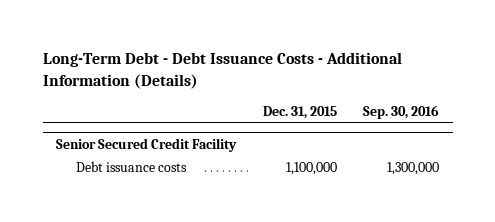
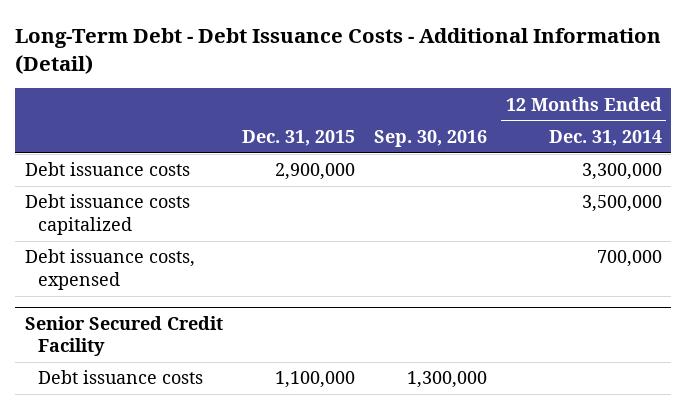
- Long-Term Debt - Debt Issuance Costs - Additional Information (Details)
+ Long-Term Debt - Debt Issuance Costs - Additional Information (Detail)
- | Dec. 31, 2015 | Sep. 30, 2016
+ | Dec. 31, 2015 | Sep. 30, 2016 | 12 Months Ended Dec. 31, 2014
+ Debt issuance costs | 2,900,000 | | 3,300,000
+ Debt issuance costs capitalized | | | 3,500,000
+ Debt issuance costs, expensed | | | 700,000

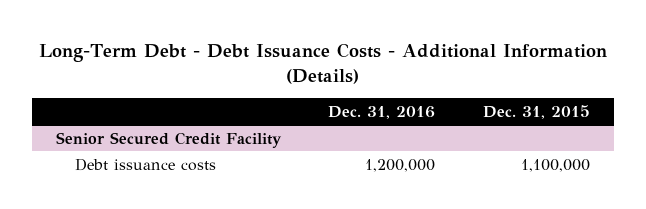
- Long-Term Debt - Debt Issuance Costs - Additional Information (Detail)
+ Long-Term Debt - Debt Issuance Costs - Additional Information (Details)
- | Dec. 31, 2015 | Sep. 30, 2016 | 12 Months Ended Dec. 31, 2014
+ | Dec. 31, 2016 | Dec. 31, 2015
- Debt issuance costs | 2,900,000 | | 3,300,000
- Debt issuance costs capitalized | | | 3,500,000
- Debt issuance costs, expensed | | | 700,000

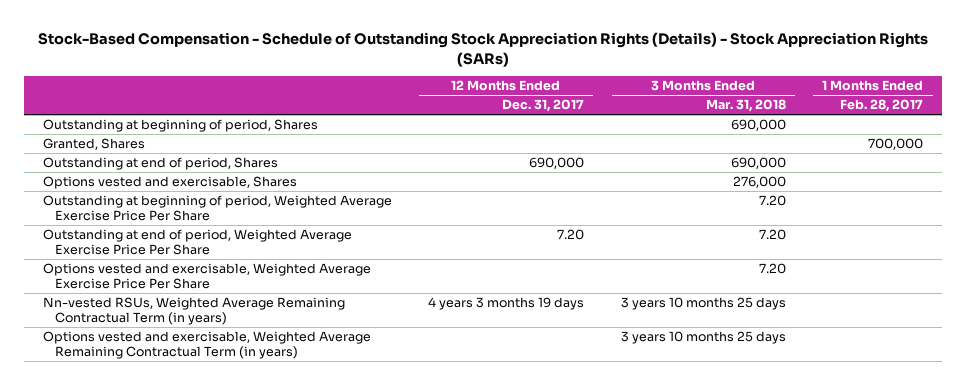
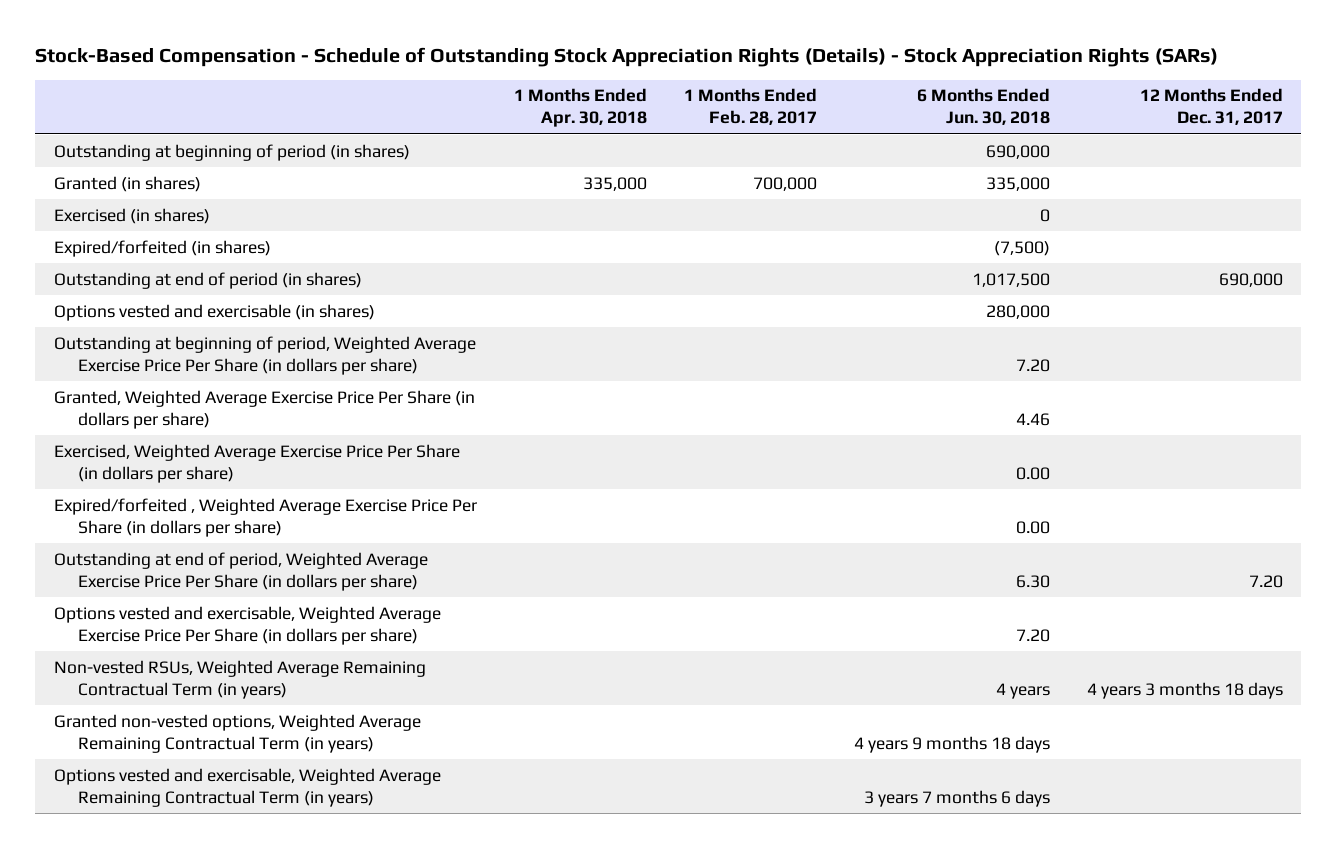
- | 12 Months Ended Dec. 31, 2017 | 3 Months Ended Mar. 31, 2018 | 1 Months Ended Feb. 28, 2017
+ | 1 Months Ended Apr. 30, 2018 | 1 Months Ended Feb. 28, 2017 | 6 Months Ended Jun. 30, 2018 | 12 Months Ended Dec. 31, 2017
- Outstanding at beginning of period, Shares | | 690,000 |
- Granted, Shares | | | 700,000
- Outstanding at end of period, Shares | 690,000 | 690,000 |
- Options vested and exercisable, Shares | | 276,000 |
- Outstanding at beginning of period, Weighted Average Exercise Price Per Share | | 7.20 |
- Outstanding at end of period, Weighted Average Exercise Price Per Share | 7.20 | 7.20 |
- Options vested and exercisable, Weighted Average Exercise Price Per Share | | 7.20 |
- Nn-vested RSUs, Weighted Average Remaining Contractual Term (in years) | 4 years 3 months 19 days | 3 years 10 months 25 days |
+ Outstanding at beginning of period (in shares) | | | 690,000 |
+ Granted (in shares) | 335,000 | 700,000 | 335,000 |
+ Exercised (in shares) | | | 0 |
+ Expired/forfeited (in shares) | | | (7,500) |
+ Outstanding at end of period (in shares) | | | 1,017,500 | 690,000
+ Options vested and exercisable (in shares) | | | 280,000 |
+ Outstanding at beginning of period, Weighted Average Exercise Price Per Share (in dollars per share) | | | 7.20 |
+ Granted, Weighted Average Exercise Price Per Share (in dollars per share) | | | 4.46 |
+ Exercised, Weighted Average Exercise Price Per Share (in dollars per share) | | | 0.00 |
+ Expired/forfeited , Weighted Average Exercise Price Per Share (in dollars per share) | | | 0.00 |
+ Outstanding at end of period, Weighted Average Exercise Price Per Share (in dollars per share) | | | 6.30 | 7.20
+ Options vested and exercisable, Weighted Average Exercise Price Per Share (in dollars per share) | | | 7.20 |
+ Non-vested RSUs, Weighted Average Remaining Contractual Term (in years) | | | 4 years | 4 years 3 months 18 days
+ Granted non-vested options, Weighted Average Remaining Contractual Term (in years) | | | 4 years 9 months 18 days |

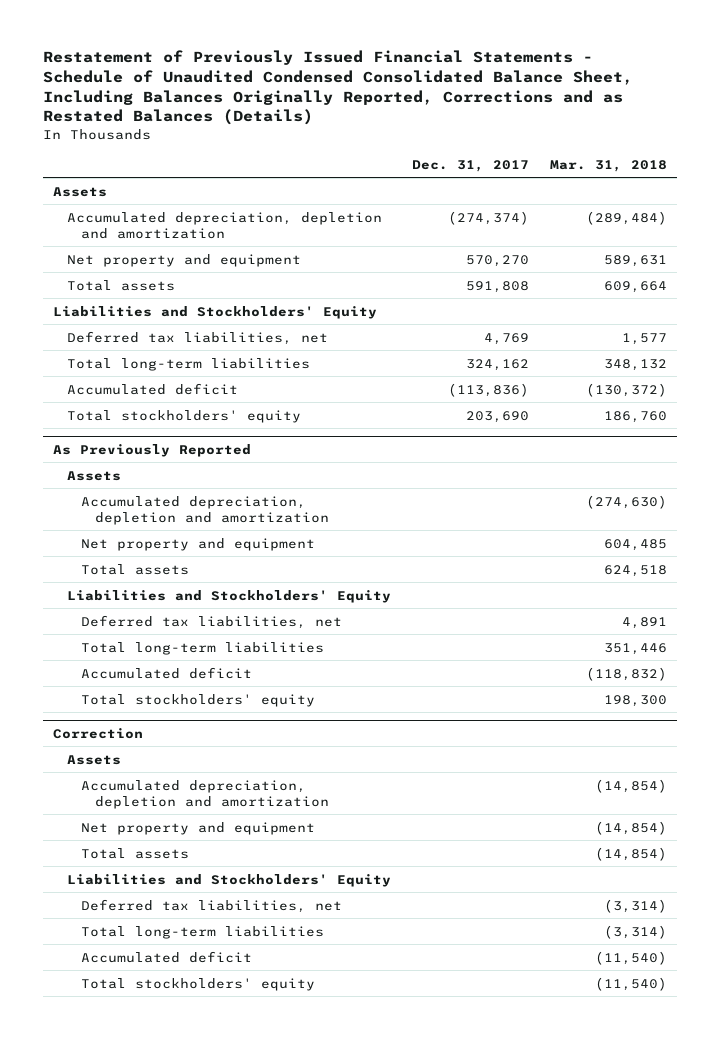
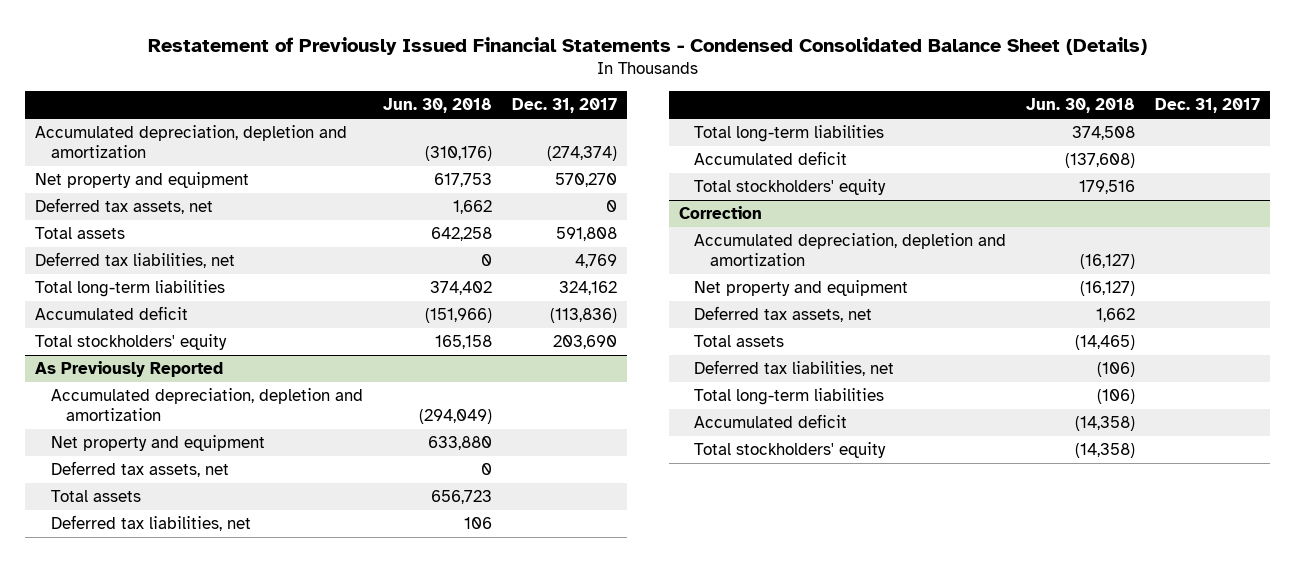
- Restatement of Previously Issued Financial Statements - Schedule of Unaudited Condensed Consolidated Balance Sheet, Including Balances Originally Reported, Corrections and as Restated Balances (Details)
+ Restatement of Previously Issued Financial Statements - Condensed Consolidated Balance Sheet (Details)
- | Dec. 31, 2017 | Mar. 31, 2018
+ | Jun. 30, 2018 | Dec. 31, 2017
- Assets
+ Deferred tax assets, net | 1,662 | 0
- Liabilities and Stockholders' Equity
@ As Previously Reported
- Assets
+ Deferred tax assets, net | 0 |
- Liabilities and Stockholders' Equity
@ Correction
- Assets
+ Deferred tax assets, net | 1,662 |
- Liabilities and Stockholders' Equity

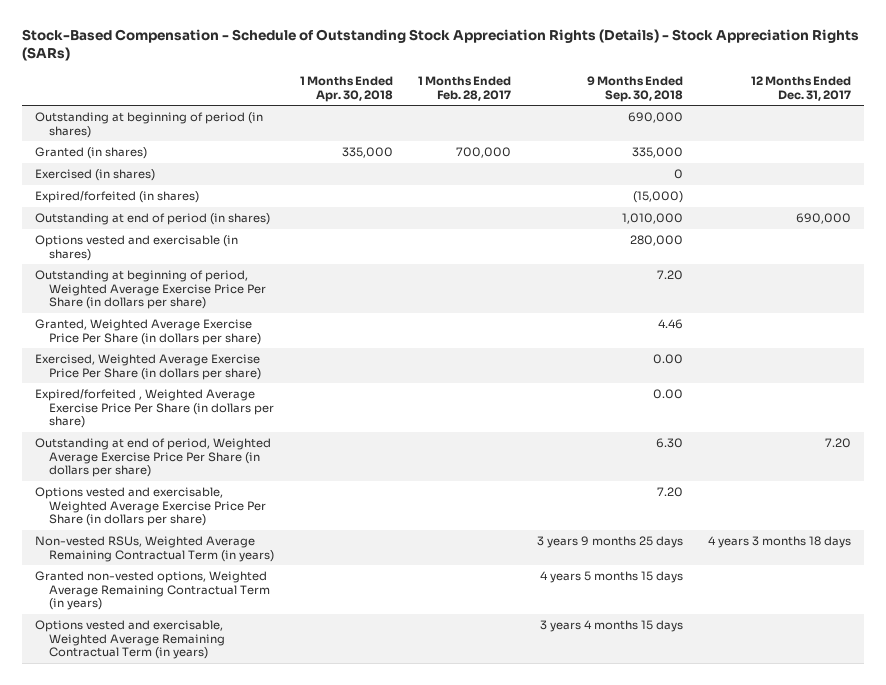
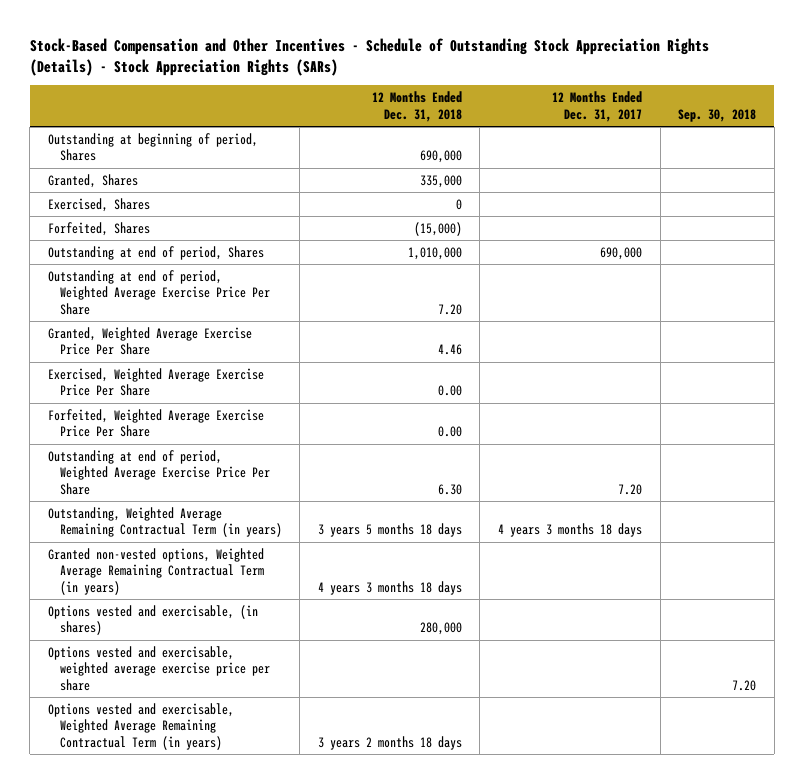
- Stock-Based Compensation - Schedule of Outstanding Stock Appreciation Rights (Details) - Stock Appreciation Rights (SARs)
+ Stock-Based Compensation and Other Incentives - Schedule of Outstanding Stock Appreciation Rights (Details) - Stock Appreciation Rights (SARs)
- | 1 Months Ended Apr. 30, 2018 | 1 Months Ended Feb. 28, 2017 | 9 Months Ended Sep. 30, 2018 | 12 Months Ended Dec. 31, 2017
+ | 12 Months Ended Dec. 31, 2018 | 12 Months Ended Dec. 31, 2017 | Sep. 30, 2018
- Outstanding at beginning of period (in shares) | | | 690,000 |
- Granted (in shares) | 335,000 | 700,000 | 335,000 |
- Exercised (in shares) | | | 0 |
- Expired/forfeited (in shares) | | | (15,000) |
- Outstanding at end of period (in shares) | | | 1,010,000 | 690,000
- Options vested and exercisable (in shares) | | | 280,000 |
- Outstanding at beginning of period, Weighted Average Exercise Price Per Share (in dollars per share) | | | 7.20 |
- Granted, Weighted Average Exercise Price Per Share (in dollars per share) | | | 4.46 |
- Exercised, Weighted Average Exercise Price Per Share (in dollars per share) | | | 0.00 |
- Expired/forfeited , Weighted Average Exercise Price Per Share (in dollars per share) | | | 0.00 |
- Outstanding at end of period, Weighted Average Exercise Price Per Share (in dollars per share) | | | 6.30 | 7.20
- Options vested and exercisable, Weighted Average Exercise Price Per Share (in dollars per share) | | | 7.20 |
- Non-vested RSUs, Weighted Average Remaining Contractual Term (in years) | | | 3 years 9 months 25 days | 4 years 3 months 18 days
+ Outstanding at beginning of period, Shares | 690,000 | |
+ Granted, Shares | 335,000 | |
+ Exercised, Shares | 0 | |
+ Forfeited, Shares | (15,000) | |
+ Outstanding at end of period, Shares | 1,010,000 | 690,000 |
+ Outstanding at end of period, Weighted Average Exercise Price Per Share | 7.20 | |
+ Granted, Weighted Average Exercise Price Per Share | 4.46 | |
+ Exercised, Weighted Average Exercise Price Per Share | 0.00 | |
+ Forfeited, Weighted Average Exercise Price Per Share | 0.00 | |
+ Outstanding at end of period, Weighted Average Exercise Price Per Share | 6.30 | 7.20 |
+ Outstanding, Weighted Average Remaining Contractual Term (in years) | 3 years 5 months 18 days | 4 years 3 months 18 days |
+ Options vested and exercisable, (in shares) | 280,000 | |
+ Options vested and exercisable, weighted average exercise price per share | | | 7.20

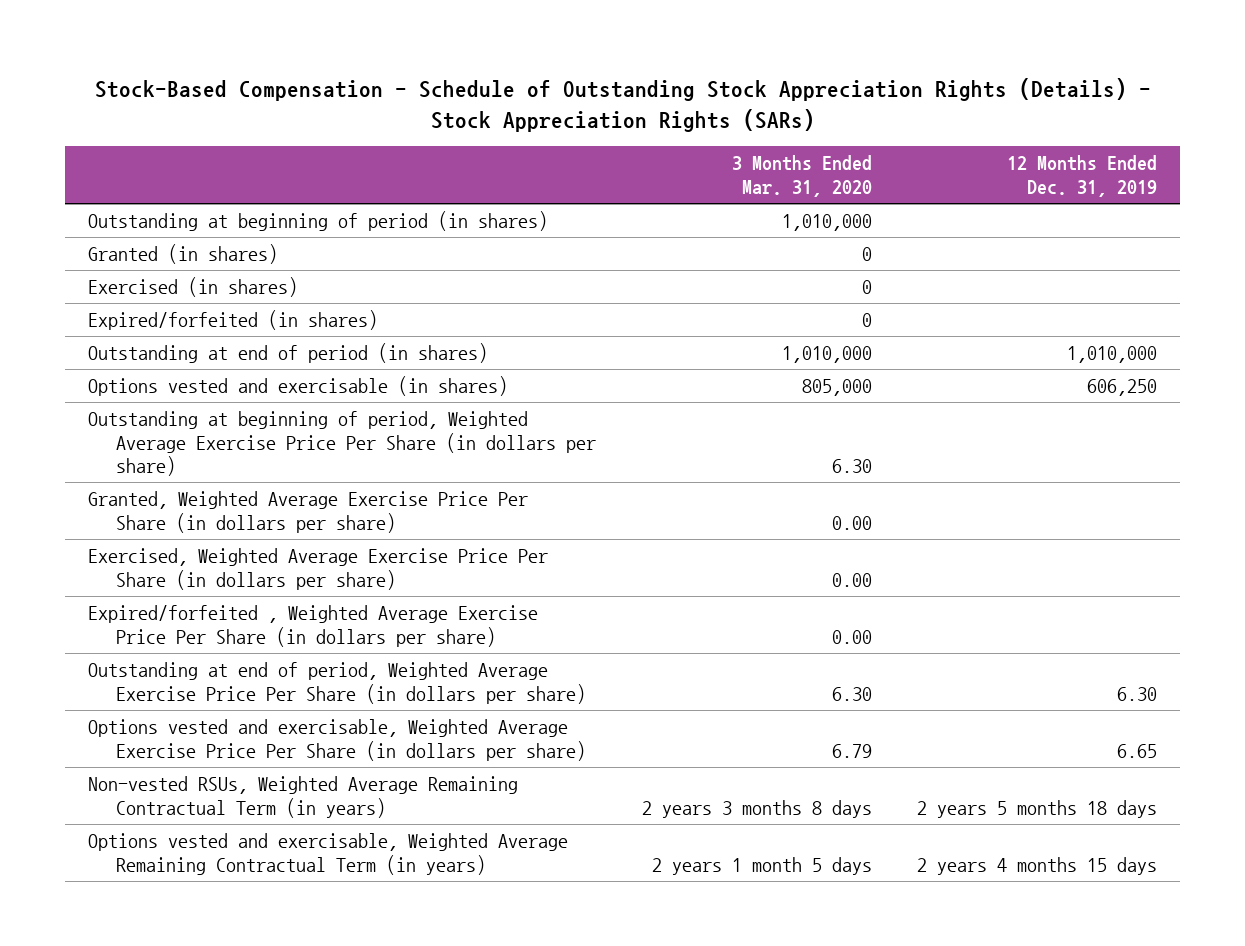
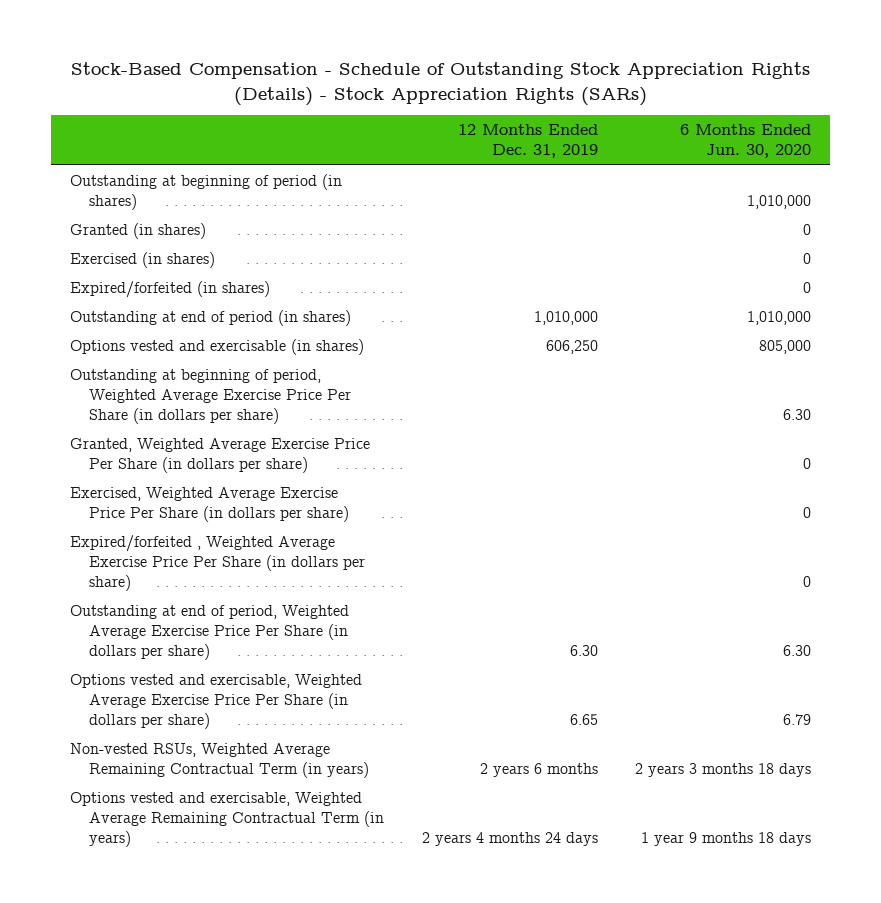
- | 3 Months Ended Mar. 31, 2020 | 12 Months Ended Dec. 31, 2019
+ | 12 Months Ended Dec. 31, 2019 | 6 Months Ended Jun. 30, 2020
- Non-vested RSUs, Weighted Average Remaining Contractual Term (in years) | 2 years 3 months 8 days | 2 years 5 months 18 days
- Options vested and exercisable, Weighted Average Remaining Contractual Term (in years) | 2 years 1 month 5 days | 2 years 4 months 15 days
+ Non-vested RSUs, Weighted Average Remaining Contractual Term (in years) | 2 years 6 months | 2 years 3 months 18 days
+ Options vested and exercisable, Weighted Average Remaining Contractual Term (in years) | 2 years 4 months 24 days | 1 year 9 months 18 days

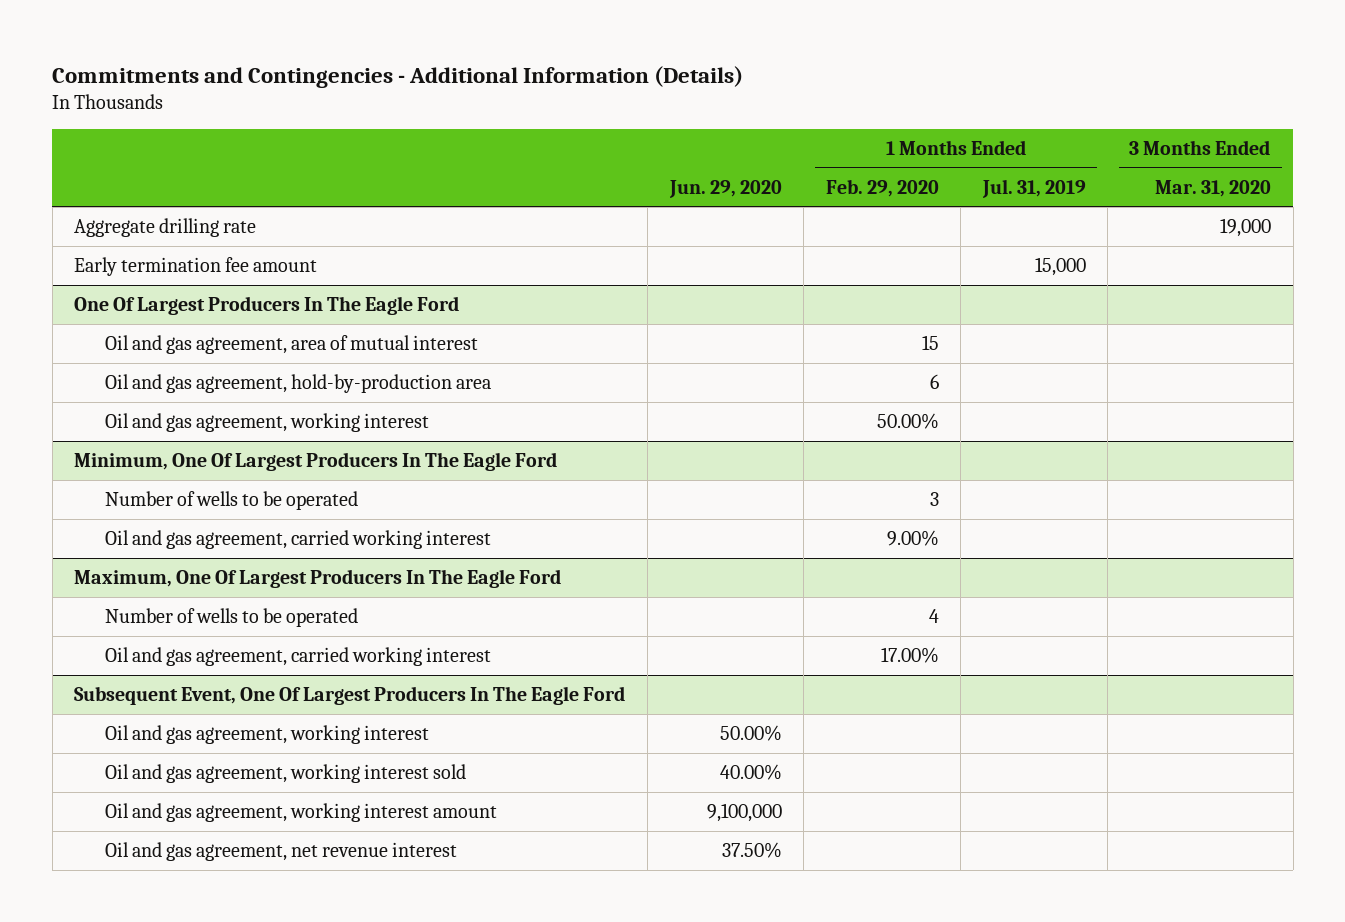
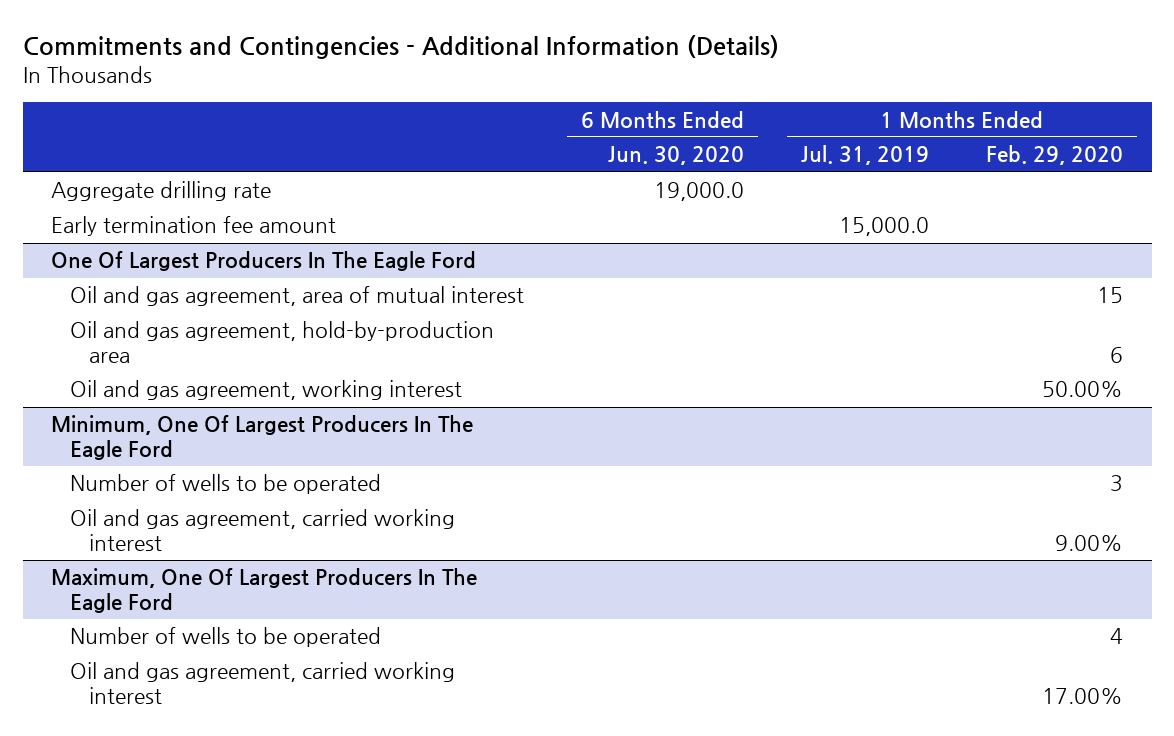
- | Jun. 29, 2020 | 1 Months Ended Feb. 29, 2020 | 1 Months Ended Jul. 31, 2019 | 3 Months Ended Mar. 31, 2020
+ | 6 Months Ended Jun. 30, 2020 | 1 Months Ended Jul. 31, 2019 | 1 Months Ended Feb. 29, 2020
- Early termination fee amount | | | 15,000 |
+ Early termination fee amount | | 15,000.0 |
- Subsequent Event, One Of Largest Producers In The Eagle Ford
- Oil and gas agreement, working interest | 50.00% | | |
- Oil and gas agreement, working interest sold | 40.00% | | |
- Oil and gas agreement, working interest amount | 9,100,000 | | |
- Oil and gas agreement, net revenue interest | 37.50% | | |

